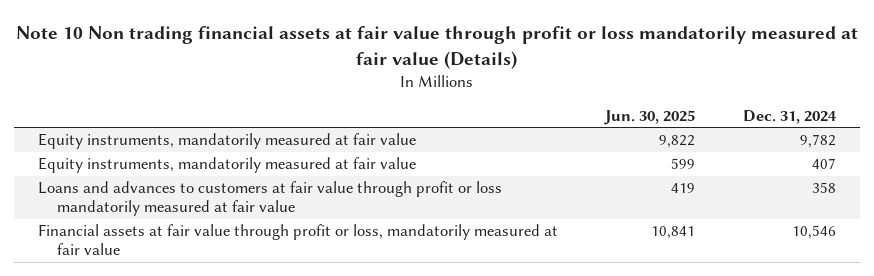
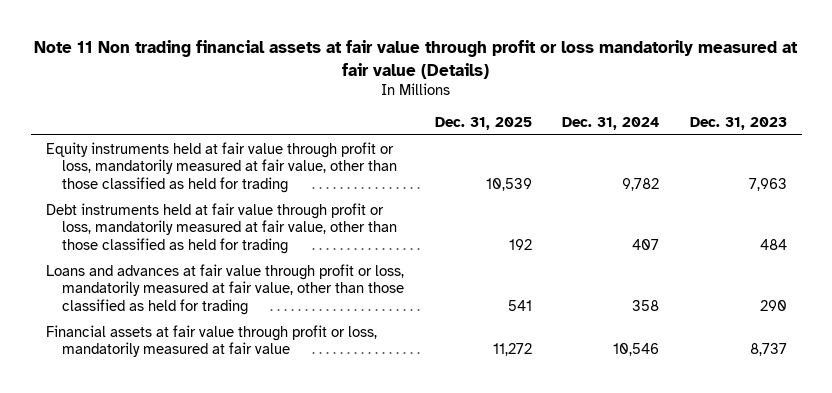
- Note 10 Non trading financial assets at fair value through profit or loss mandatorily measured at fair value (Details)
+ Note 11 Non trading financial assets at fair value through profit or loss mandatorily measured at fair value (Details)
- | Jun. 30, 2025 | Dec. 31, 2024
+ | Dec. 31, 2025 | Dec. 31, 2024 | Dec. 31, 2023
- Equity instruments, mandatorily measured at fair value | 9,822 | 9,782
- Equity instruments, mandatorily measured at fair value | 599 | 407
- Loans and advances to customers at fair value through profit or loss mandatorily measured at fair value | 419 | 358
+ Equity instruments held at fair value through profit or loss, mandatorily measured at fair value, other than those classified as held for trading | 10,539 | 9,782 | 7,963
+ Debt instruments held at fair value through profit or loss, mandatorily measured at fair value, other than those classified as held for trading | 192 | 407 | 484
+ Loans and advances at fair value through profit or loss, mandatorily measured at fair value, other than those classified as held for trading | 541 | 358 | 290

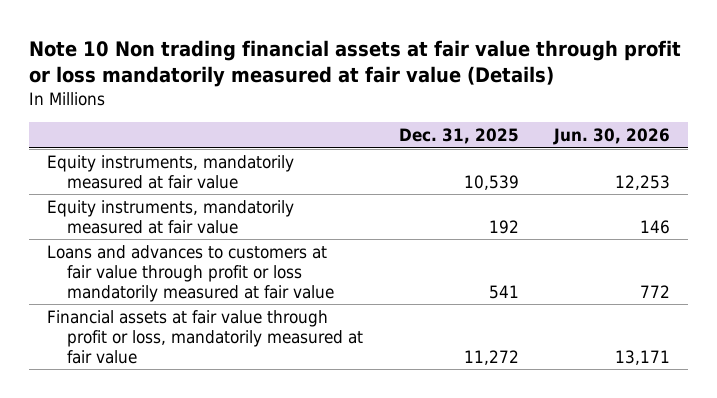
- Note 11 Non trading financial assets at fair value through profit or loss mandatorily measured at fair value (Details)
+ Note 10 Non trading financial assets at fair value through profit or loss mandatorily measured at fair value (Details)
- | Dec. 31, 2025 | Dec. 31, 2024 | Dec. 31, 2023
+ | Dec. 31, 2025 | Jun. 30, 2026
- Equity instruments held at fair value through profit or loss, mandatorily measured at fair value, other than those classified as held for trading | 10,539 | 9,782 | 7,963
- Debt instruments held at fair value through profit or loss, mandatorily measured at fair value, other than those classified as held for trading | 192 | 407 | 484
- Loans and advances at fair value through profit or loss, mandatorily measured at fair value, other than those classified as held for trading | 541 | 358 | 290
+ Equity instruments, mandatorily measured at fair value | 10,539 | 12,253
+ Equity instruments, mandatorily measured at fair value | 192 | 146
+ Loans and advances to customers at fair value through profit or loss mandatorily measured at fair value | 541 | 772

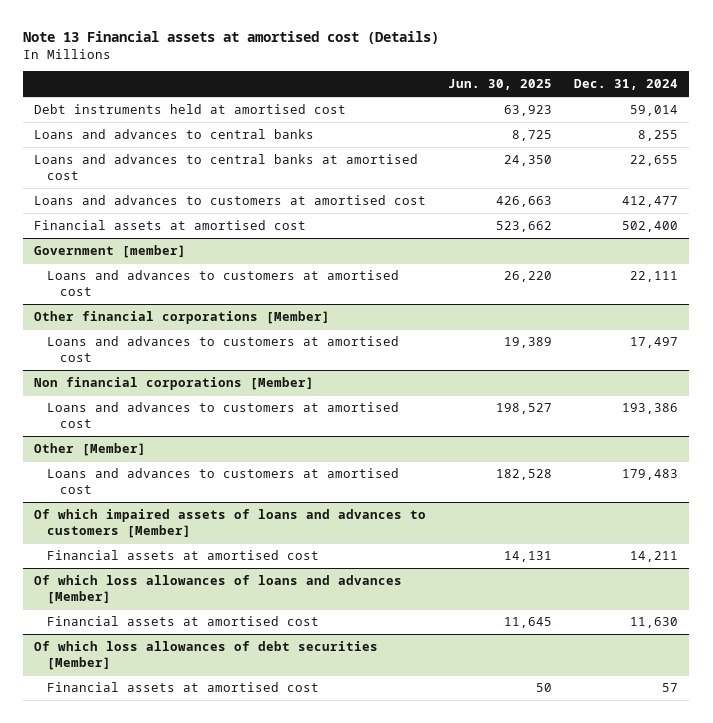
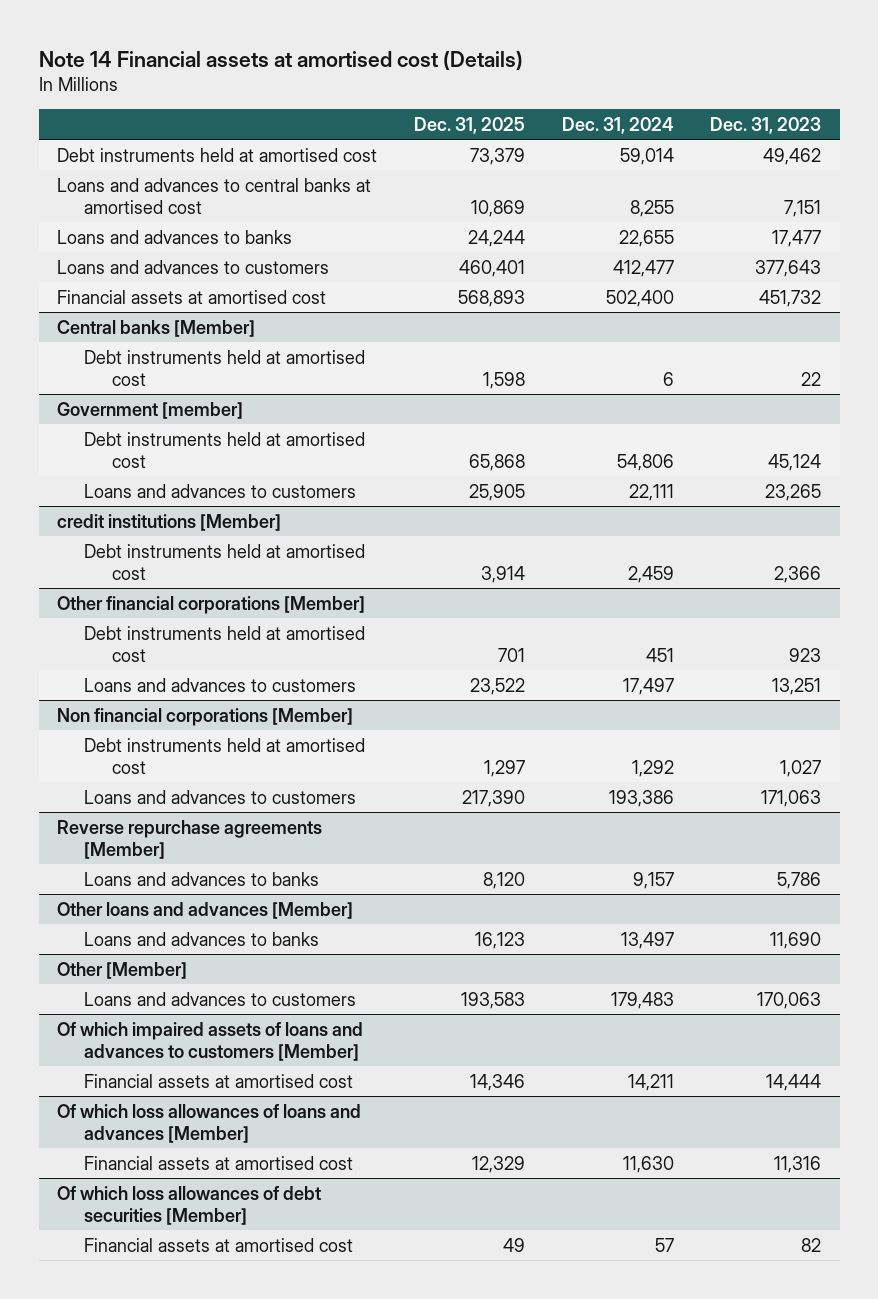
- Note 13 Financial assets at amortised cost (Details)
+ Note 14 Financial assets at amortised cost (Details)
- | Jun. 30, 2025 | Dec. 31, 2024
+ | Dec. 31, 2025 | Dec. 31, 2024 | Dec. 31, 2023
- Loans and advances to central banks | 8,725 | 8,255
- Loans and advances to central banks at amortised cost | 24,350 | 22,655
- Loans and advances to customers at amortised cost | 426,663 | 412,477
+ Loans and advances to central banks at amortised cost | 10,869 | 8,255 | 7,151
+ Loans and advances to banks | 24,244 | 22,655 | 17,477
+ Loans and advances to customers | 460,401 | 412,477 | 377,643
+ Central banks [Member]
+ Debt instruments held at amortised cost | 1,598 | 6 | 22
@ Government [member]
- Loans and advances to customers at amortised cost | 26,220 | 22,111
+ Debt instruments held at amortised cost | 65,868 | 54,806 | 45,124
+ Loans and advances to customers | 25,905 | 22,111 | 23,265
+ credit institutions [Member]
+ Debt instruments held at amortised cost | 3,914 | 2,459 | 2,366
@ Other financial corporations [Member]
- Loans and advances to customers at amortised cost | 19,389 | 17,497
+ Debt instruments held at amortised cost | 701 | 451 | 923
+ Loans and advances to customers | 23,522 | 17,497 | 13,251
@ Non financial corporations [Member]
- Loans and advances to customers at amortised cost | 198,527 | 193,386
+ Debt instruments held at amortised cost | 1,297 | 1,292 | 1,027
+ Loans and advances to customers | 217,390 | 193,386 | 171,063
+ Reverse repurchase agreements [Member]
+ Loans and advances to banks | 8,120 | 9,157 | 5,786
+ Other loans and advances [Member]
+ Loans and advances to banks | 16,123 | 13,497 | 11,690
@ Other [Member]
- Loans and advances to customers at amortised cost | 182,528 | 179,483
+ Loans and advances to customers | 193,583 | 179,483 | 170,063

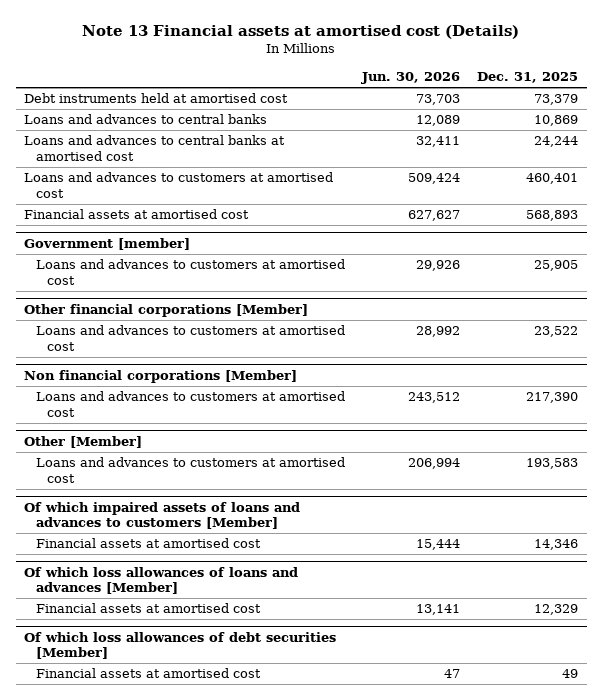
- Note 14 Financial assets at amortised cost (Details)
+ Note 13 Financial assets at amortised cost (Details)
- | Dec. 31, 2025 | Dec. 31, 2024 | Dec. 31, 2023
+ | Jun. 30, 2026 | Dec. 31, 2025
- Loans and advances to central banks at amortised cost | 10,869 | 8,255 | 7,151
- Loans and advances to banks | 24,244 | 22,655 | 17,477
- Loans and advances to customers | 460,401 | 412,477 | 377,643
+ Loans and advances to central banks | 12,089 | 10,869
+ Loans and advances to central banks at amortised cost | 32,411 | 24,244
+ Loans and advances to customers at amortised cost | 509,424 | 460,401
- Central banks [Member]
- Debt instruments held at amortised cost | 1,598 | 6 | 22
@ Government [member]
- Debt instruments held at amortised cost | 65,868 | 54,806 | 45,124
- Loans and advances to customers | 25,905 | 22,111 | 23,265
- credit institutions [Member]
- Debt instruments held at amortised cost | 3,914 | 2,459 | 2,366
@ Government [member]
+ Loans and advances to customers at amortised cost | 29,926 | 25,905
@ Other financial corporations [Member]
- Debt instruments held at amortised cost | 701 | 451 | 923
- Loans and advances to customers | 23,522 | 17,497 | 13,251
+ Loans and advances to customers at amortised cost | 28,992 | 23,522
@ Non financial corporations [Member]
- Debt instruments held at amortised cost | 1,297 | 1,292 | 1,027
- Loans and advances to customers | 217,390 | 193,386 | 171,063
- Reverse repurchase agreements [Member]
- Loans and advances to banks | 8,120 | 9,157 | 5,786
- Other loans and advances [Member]
- Loans and advances to banks | 16,123 | 13,497 | 11,690
@ Non financial corporations [Member]
+ Loans and advances to customers at amortised cost | 243,512 | 217,390
@ Other [Member]
- Loans and advances to customers | 193,583 | 179,483 | 170,063
+ Loans and advances to customers at amortised cost | 206,994 | 193,583

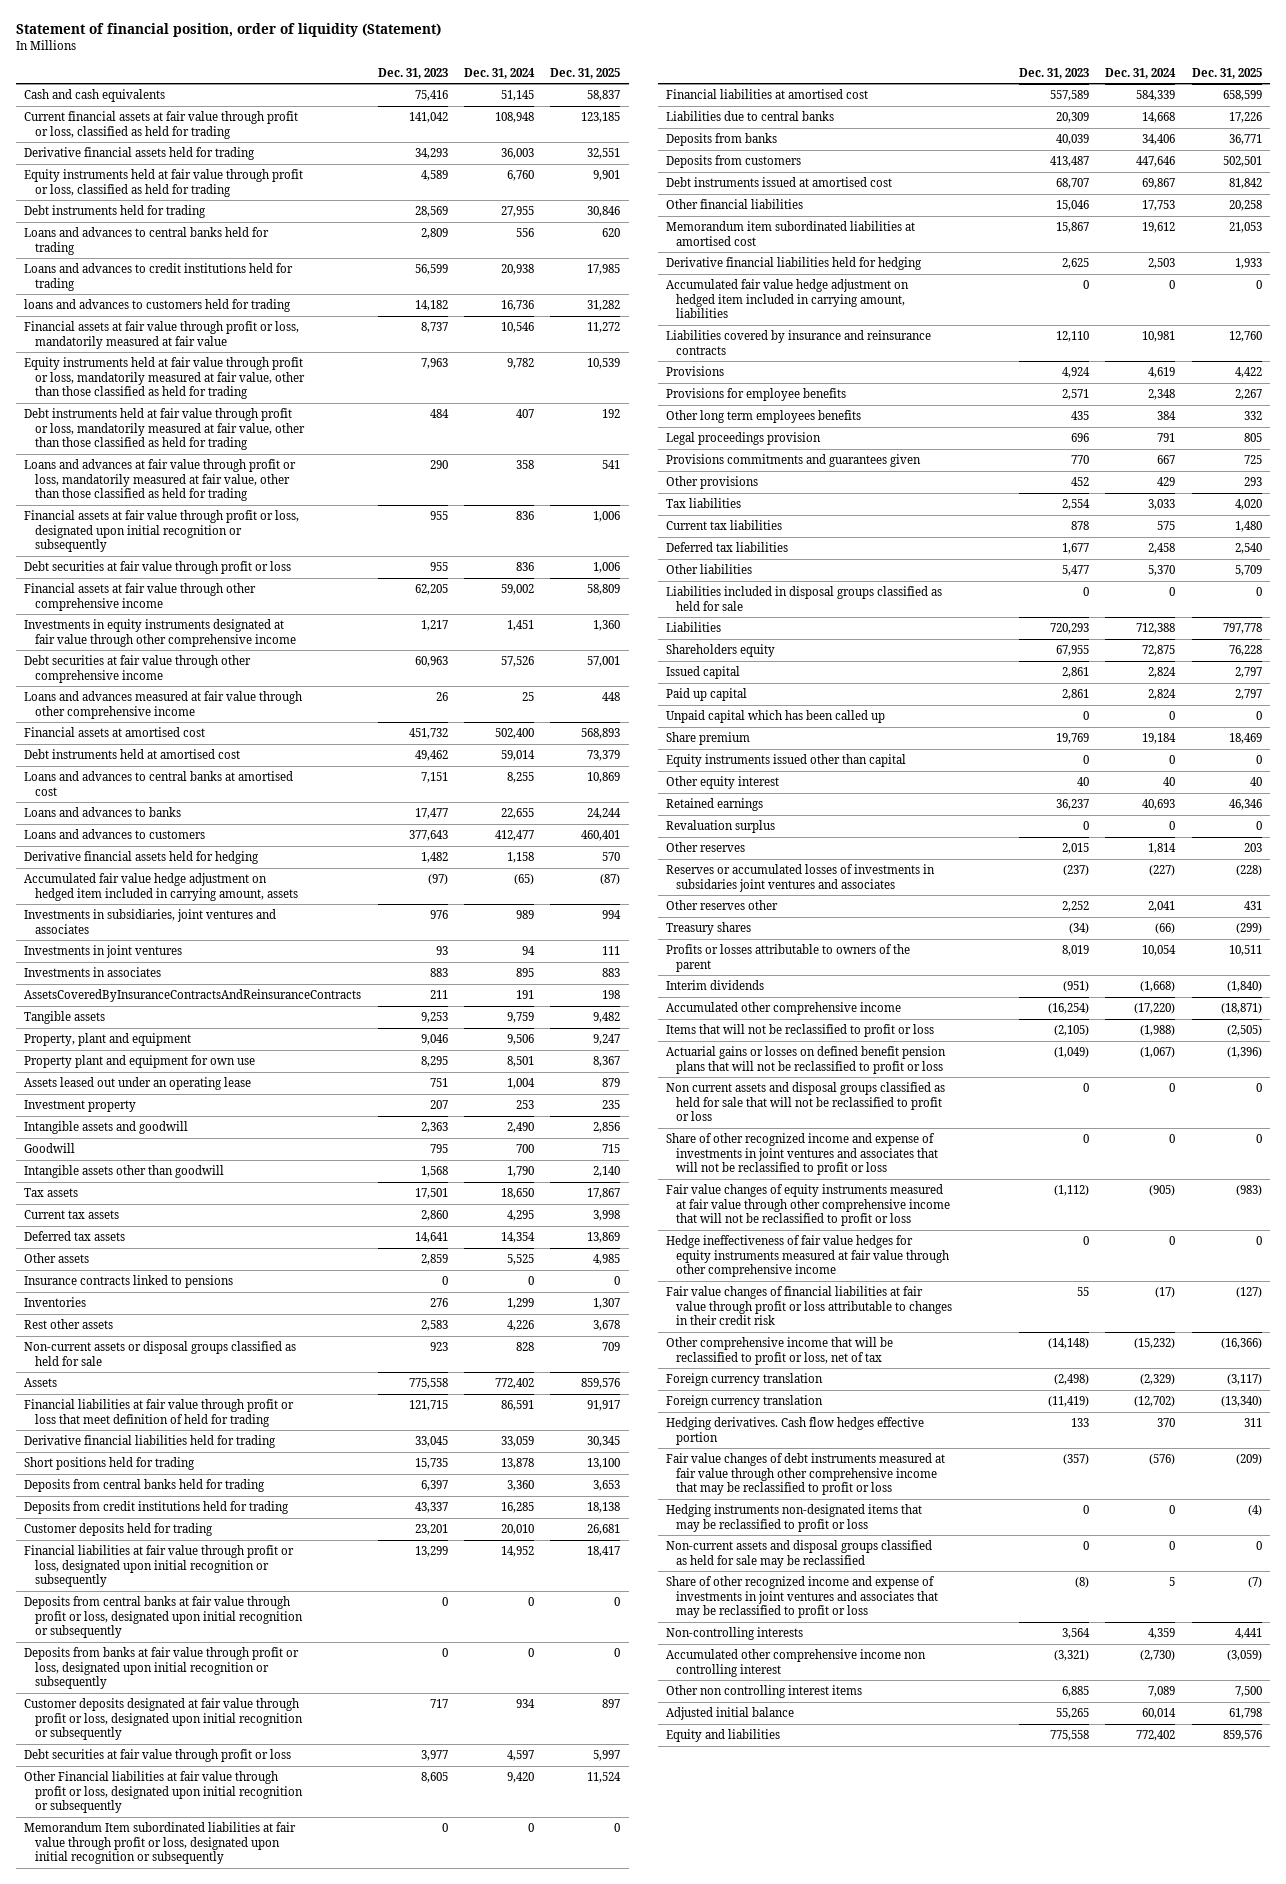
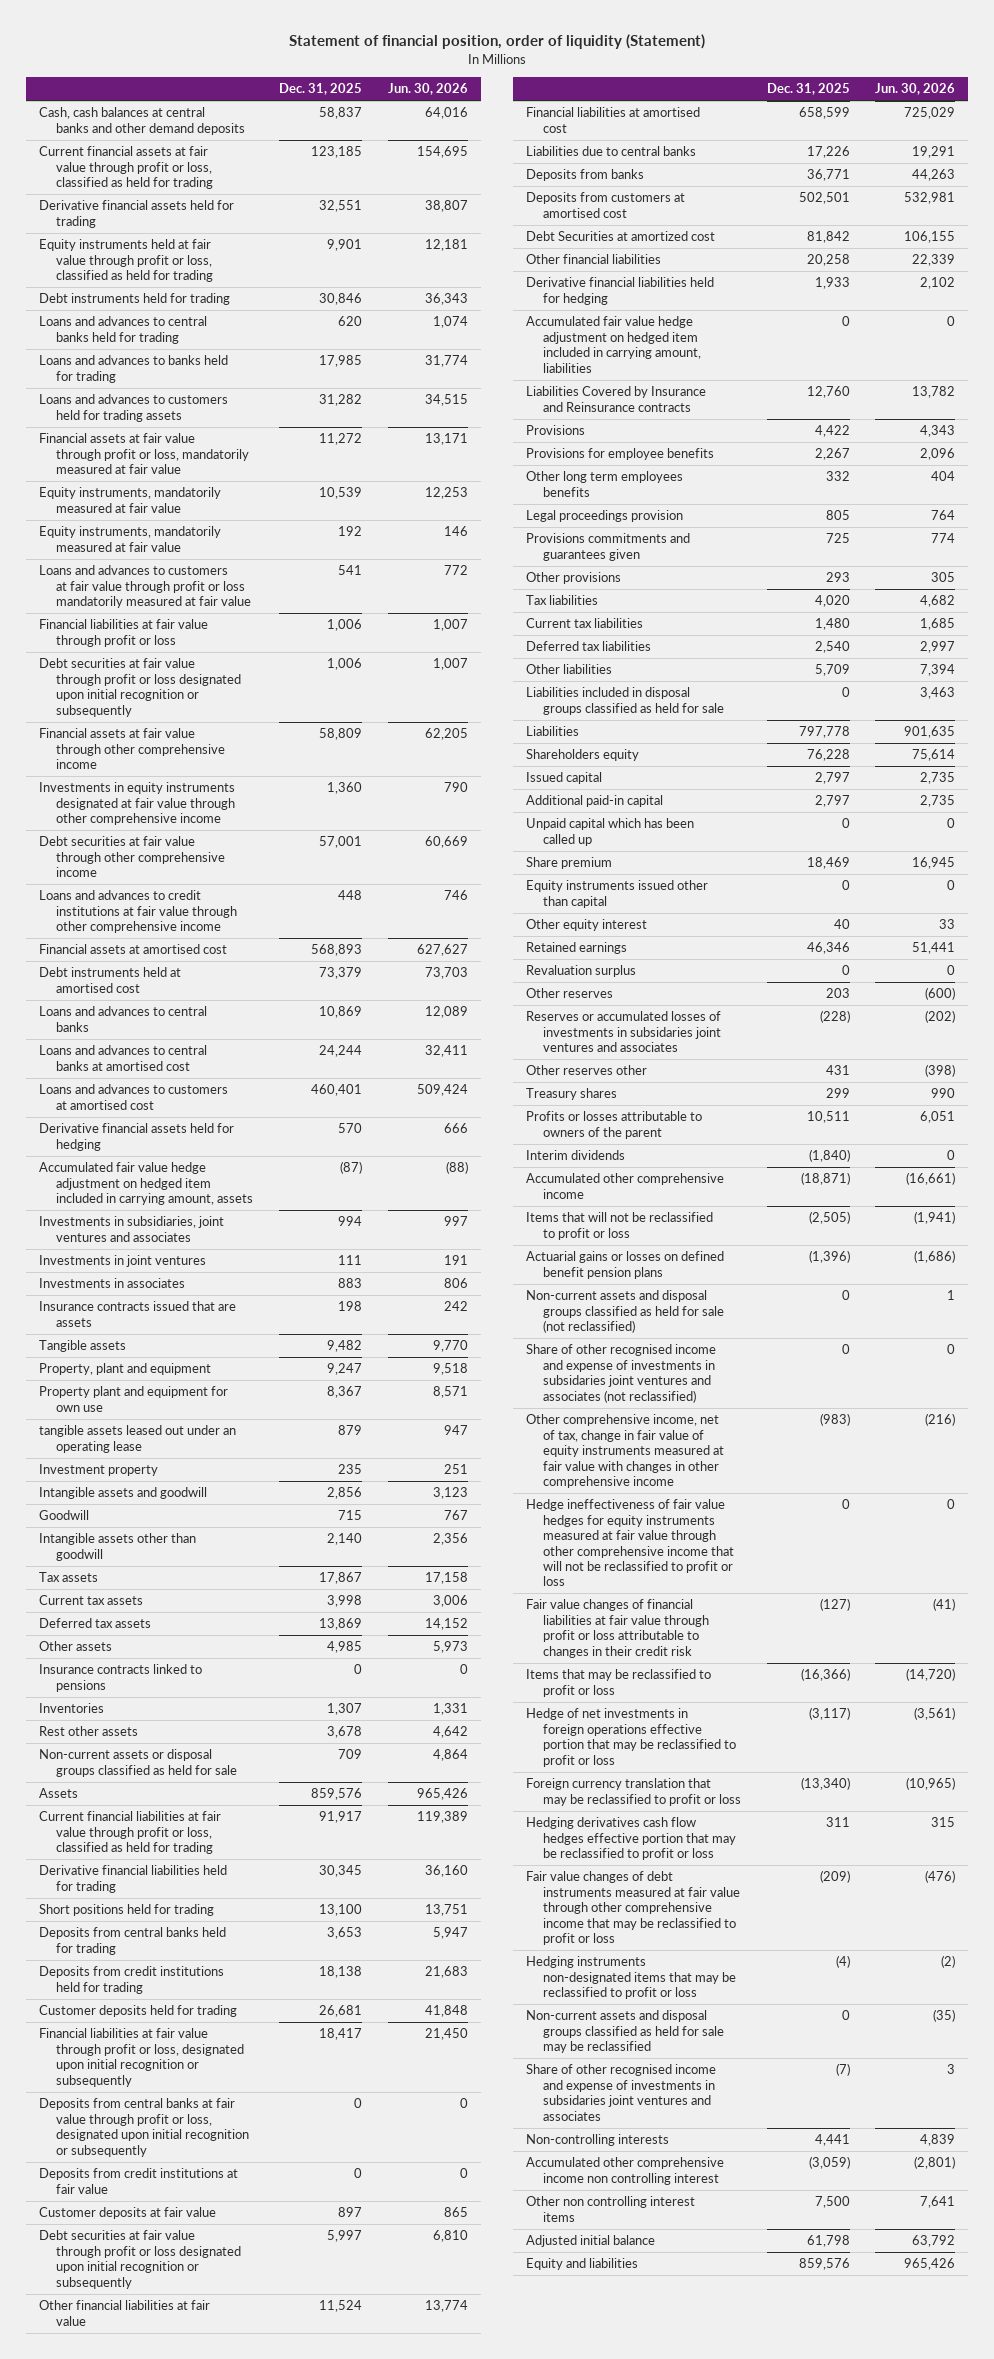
- | Dec. 31, 2023 | Dec. 31, 2024 | Dec. 31, 2025
+ | Dec. 31, 2025 | Jun. 30, 2026
- Cash and cash equivalents | 75,416 | 51,145 | 58,837
+ Cash, cash balances at central banks and other demand deposits | 58,837 | 64,016
- Loans and advances to credit institutions held for trading | 56,599 | 20,938 | 17,985
- loans and advances to customers held for trading | 14,182 | 16,736 | 31,282
+ Loans and advances to banks held for trading | 17,985 | 31,774
+ Loans and advances to customers held for trading assets | 31,282 | 34,515
- Equity instruments held at fair value through profit or loss, mandatorily measured at fair value, other than those classified as held for trading | 7,963 | 9,782 | 10,539
- Debt instruments held at fair value through profit or loss, mandatorily measured at fair value, other than those classified as held for trading | 484 | 407 | 192
- Loans and advances at fair value through profit or loss, mandatorily measured at fair value, other than those classified as held for trading | 290 | 358 | 541
- Financial assets at fair value through profit or loss, designated upon initial recognition or subsequently | 955 | 836 | 1,006
- Debt securities at fair value through profit or loss | 955 | 836 | 1,006
+ Equity instruments, mandatorily measured at fair value | 10,539 | 12,253
+ Equity instruments, mandatorily measured at fair value | 192 | 146
+ Loans and advances to customers at fair value through profit or loss mandatorily measured at fair value | 541 | 772
+ Financial liabilities at fair value through profit or loss | 1,006 | 1,007
+ Debt securities at fair value through profit or loss designated upon initial recognition or subsequently | 1,006 | 1,007
- Loans and advances measured at fair value through other comprehensive income | 26 | 25 | 448
+ Loans and advances to credit institutions at fair value through other comprehensive income | 448 | 746
- Loans and advances to central banks at amortised cost | 7,151 | 8,255 | 10,869
- Loans and advances to banks | 17,477 | 22,655 | 24,244
- Loans and advances to customers | 377,643 | 412,477 | 460,401
+ Loans and advances to central banks | 10,869 | 12,089
+ Loans and advances to central banks at amortised cost | 24,244 | 32,411
+ Loans and advances to customers at amortised cost | 460,401 | 509,424
- AssetsCoveredByInsuranceContractsAndReinsuranceContracts | 211 | 191 | 198
+ Insurance contracts issued that are assets | 198 | 242
- Assets leased out under an operating lease | 751 | 1,004 | 879
+ tangible assets leased out under an operating lease | 879 | 947
- Financial liabilities at fair value through profit or loss that meet definition of held for trading | 121,715 | 86,591 | 91,917
+ Current financial liabilities at fair value through profit or loss, classified as held for trading | 91,917 | 119,389
- Deposits from banks at fair value through profit or loss, designated upon initial recognition or subsequently | 0 | 0 | 0
- Customer deposits designated at fair value through profit or loss, designated upon initial recognition or subsequently | 717 | 934 | 897
- Debt securities at fair value through profit or loss | 3,977 | 4,597 | 5,997
- Other Financial liabilities at fair value through profit or loss, designated upon initial recognition or subsequently | 8,605 | 9,420 | 11,524
- Memorandum Item subordinated liabilities at fair value through profit or loss, designated upon initial recognition or subsequently | 0 | 0 | 0
+ Deposits from credit institutions at fair value | 0 | 0
+ Customer deposits at fair value | 897 | 865
+ Debt securities at fair value through profit or loss designated upon initial recognition or subsequently | 5,997 | 6,810
+ Other financial liabilities at fair value | 11,524 | 13,774
- Deposits from customers | 413,487 | 447,646 | 502,501
- Debt instruments issued at amortised cost | 68,707 | 69,867 | 81,842
+ Deposits from customers at amortised cost | 502,501 | 532,981
+ Debt Securities at amortized cost | 81,842 | 106,155
- Memorandum item subordinated liabilities at amortised cost | 15,867 | 19,612 | 21,053
- Liabilities covered by insurance and reinsurance contracts | 12,110 | 10,981 | 12,760
+ Liabilities Covered by Insurance and Reinsurance contracts | 12,760 | 13,782
- Paid up capital | 2,861 | 2,824 | 2,797
+ Additional paid-in capital | 2,797 | 2,735
- Treasury shares | (34) | (66) | (299)
+ Treasury shares | 299 | 990
- Actuarial gains or losses on defined benefit pension plans that will not be reclassified to profit or loss | (1,049) | (1,067) | (1,396)
- Non current assets and disposal groups classified as held for sale that will not be reclassified to profit or loss | 0 | 0 | 0
- Share of other recognized income and expense of investments in joint ventures and associates that will not be reclassified to profit or loss | 0 | 0 | 0
- Fair value changes of equity instruments measured at fair value through other comprehensive income that will not be reclassified to profit or loss | (1,112) | (905) | (983)
- Hedge ineffectiveness of fair value hedges for equity instruments measured at fair value through other comprehensive income | 0 | 0 | 0
+ Actuarial gains or losses on defined benefit pension plans | (1,396) | (1,686)
+ Non-current assets and disposal groups classified as held for sale (not reclassified) | 0 | 1
+ Share of other recognised income and expense of investments in subsidaries joint ventures and associates (not reclassified) | 0 | 0
+ Other comprehensive income, net of tax, change in fair value of equity instruments measured at fair value with changes in other comprehensive income | (983) | (216)
+ Hedge ineffectiveness of fair value hedges for equity instruments measured at fair value through other comprehensive income that will not be reclassified to profit or loss | 0 | 0
- Other comprehensive income that will be reclassified to profit or loss, net of tax | (14,148) | (15,232) | (16,366)
- Foreign currency translation | (2,498) | (2,329) | (3,117)
- Foreign currency translation | (11,419) | (12,702) | (13,340)
- Hedging derivatives. Cash flow hedges effective portion | 133 | 370 | 311
+ Items that may be reclassified to profit or loss | (16,366) | (14,720)
+ Hedge of net investments in foreign operations effective portion that may be reclassified to profit or loss | (3,117) | (3,561)
+ Foreign currency translation that may be reclassified to profit or loss | (13,340) | (10,965)
+ Hedging derivatives cash flow hedges effective portion that may be reclassified to profit or loss | 311 | 315
- Share of other recognized income and expense of investments in joint ventures and associates that may be reclassified to profit or loss | (8) | 5 | (7)
+ Share of other recognised income and expense of investments in subsidaries joint ventures and associates | (7) | 3

